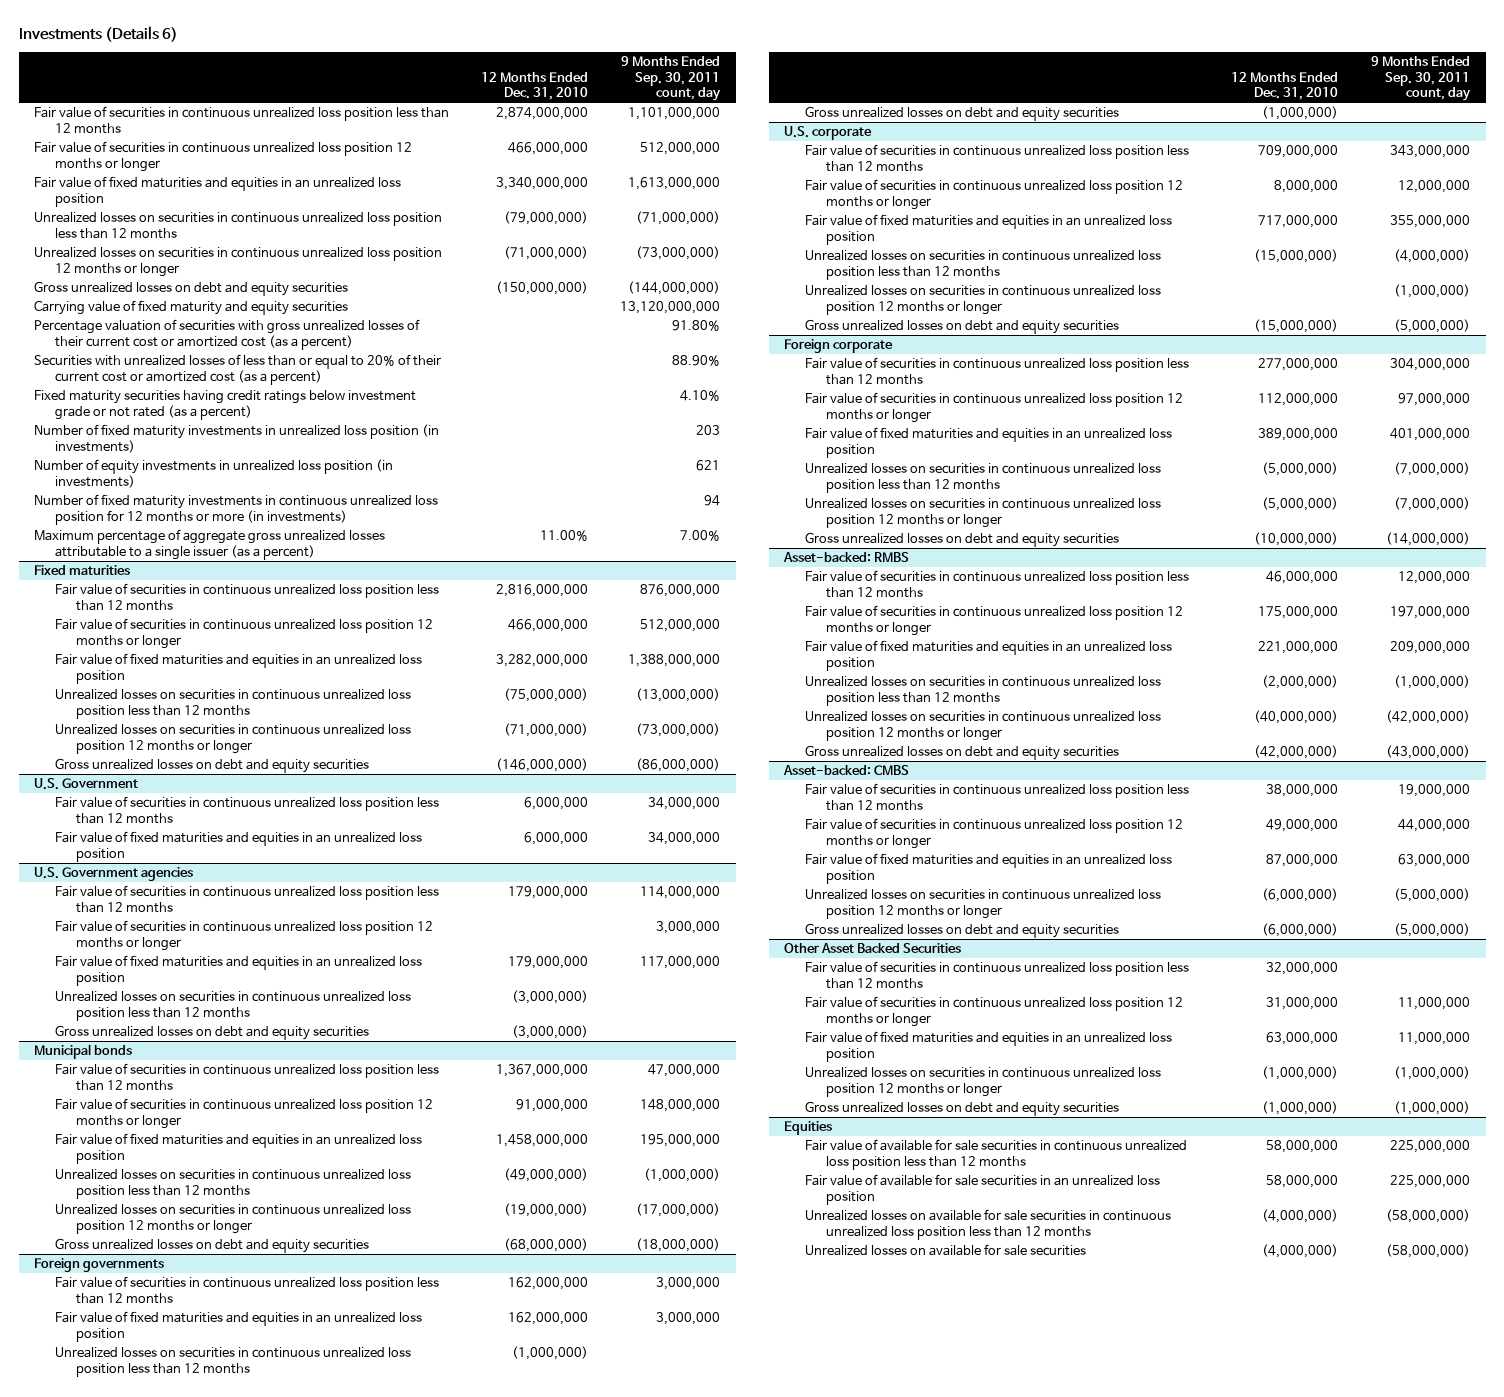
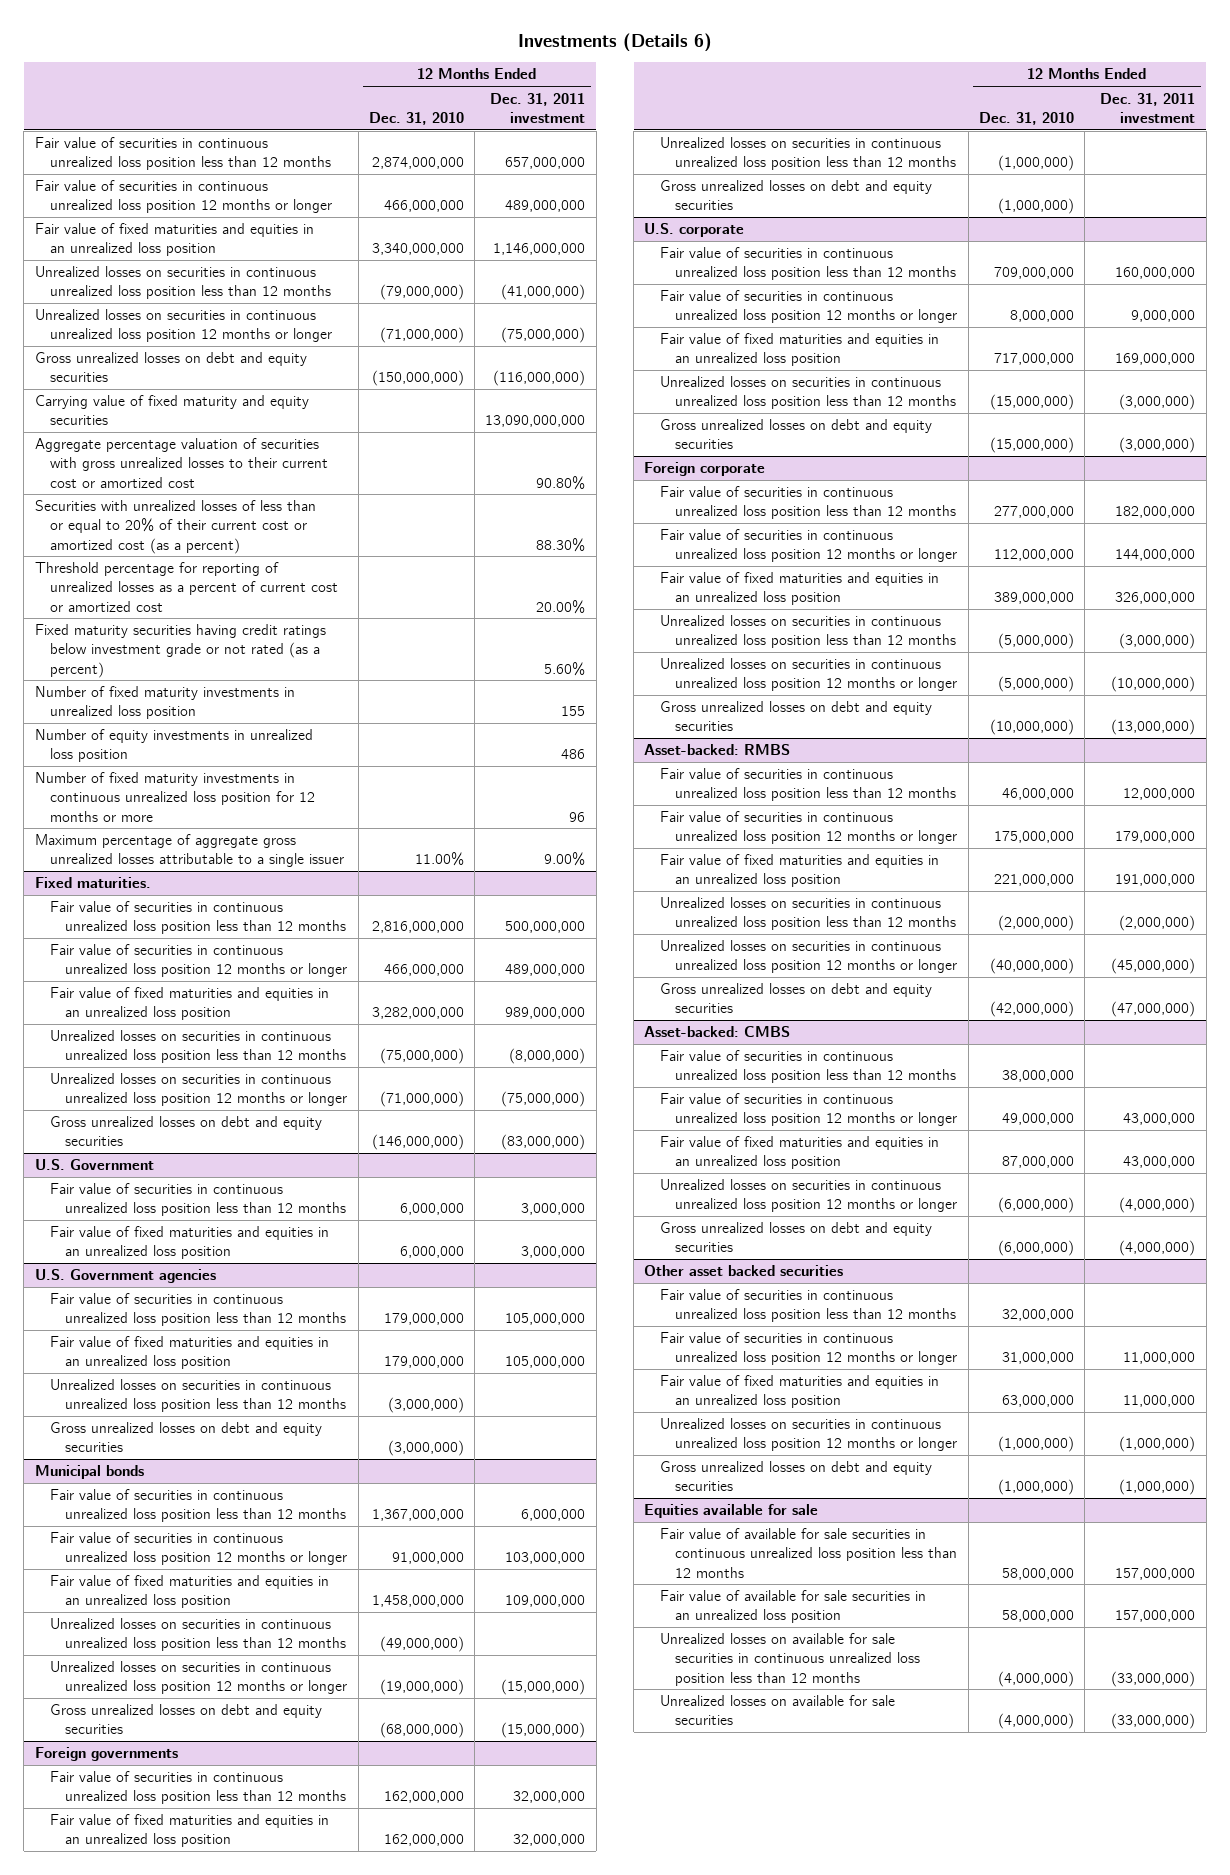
- | 12 Months Ended Dec. 31, 2010 | 9 Months Ended Sep. 30, 2011 count, day
+ | 12 Months Ended Dec. 31, 2010 | 12 Months Ended Dec. 31, 2011 investment
- Percentage valuation of securities with gross unrealized losses of their current cost or amortized cost (as a percent) | | 91.80%
+ Aggregate percentage valuation of securities with gross unrealized losses to their current cost or amortized cost | | 90.80%
+ Threshold percentage for reporting of unrealized losses as a percent of current cost or amortized cost | | 20.00%
- Number of fixed maturity investments in unrealized loss position (in investments) | | 203
- Number of equity investments in unrealized loss position (in investments) | | 621
- Number of fixed maturity investments in continuous unrealized loss position for 12 months or more (in investments) | | 94
- Maximum percentage of aggregate gross unrealized losses attributable to a single issuer (as a percent) | 11.00% | 7.00%
- Fixed maturities
+ Number of fixed maturity investments in unrealized loss position | | 155
+ Number of equity investments in unrealized loss position | | 486
+ Number of fixed maturity investments in continuous unrealized loss position for 12 months or more | | 96
+ Maximum percentage of aggregate gross unrealized losses attributable to a single issuer | 11.00% | 9.00%
+ Fixed maturities.
@ U.S. Government agencies
- Fair value of securities in continuous unrealized loss position 12 months or longer | | 3,000,000
@ U.S. corporate
- Unrealized losses on securities in continuous unrealized loss position 12 months or longer | | (1,000,000)
- Other Asset Backed Securities
+ Other asset backed securities
- Equities
+ Equities available for sale

